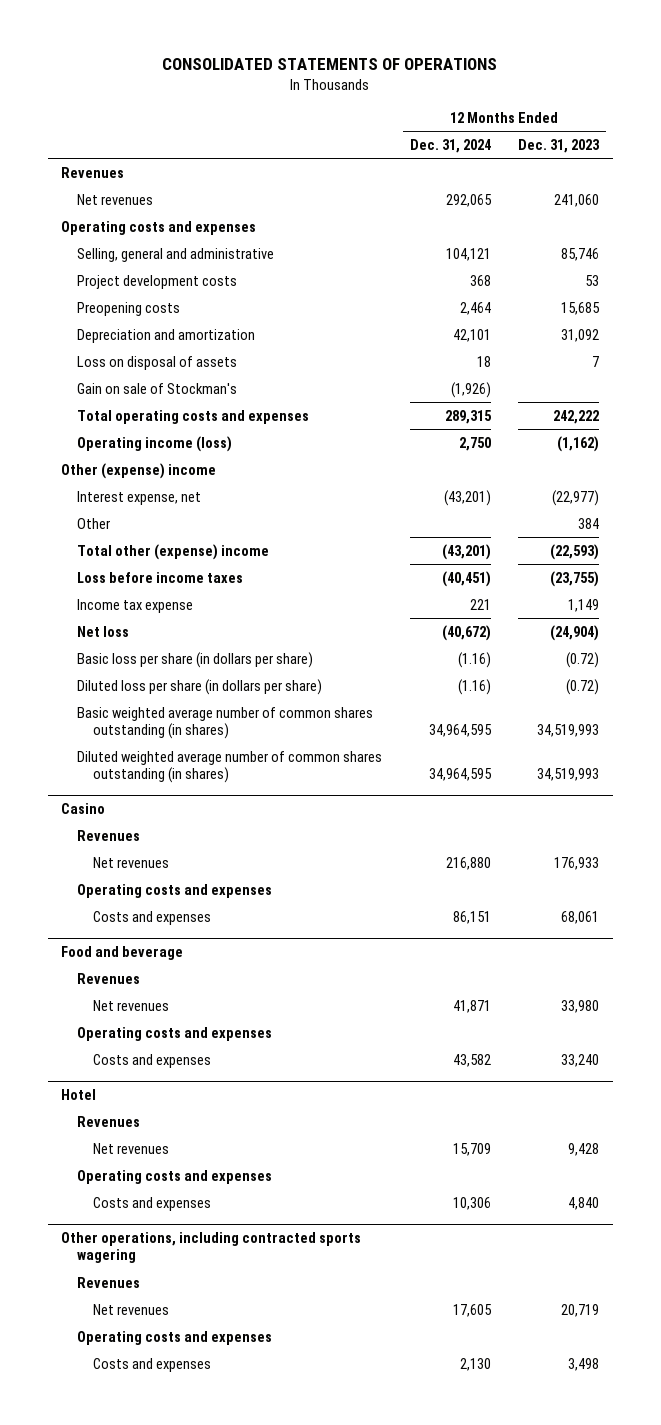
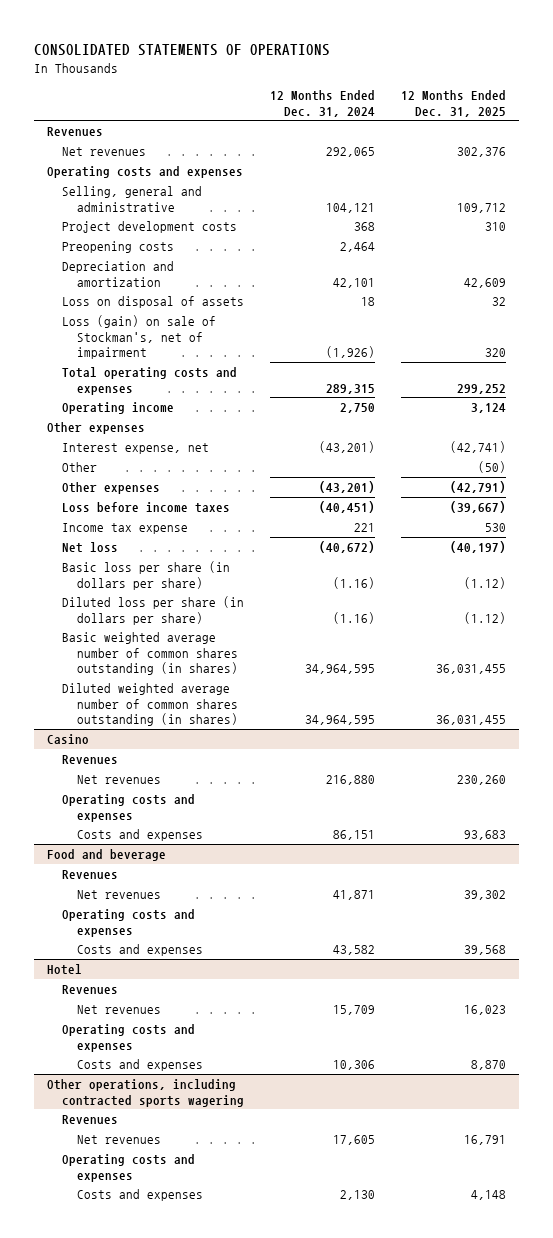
- | 12 Months Ended Dec. 31, 2024 | 12 Months Ended Dec. 31, 2023
+ | 12 Months Ended Dec. 31, 2024 | 12 Months Ended Dec. 31, 2025
- Gain on sale of Stockman's | (1,926) |
+ Loss (gain) on sale of Stockman's, net of impairment | (1,926) | 320
- Operating income (loss) | 2,750 | (1,162)
- Other (expense) income
+ Operating income | 2,750 | 3,124
+ Other expenses
- Total other (expense) income | (43,201) | (22,593)
+ Other expenses | (43,201) | (42,791)

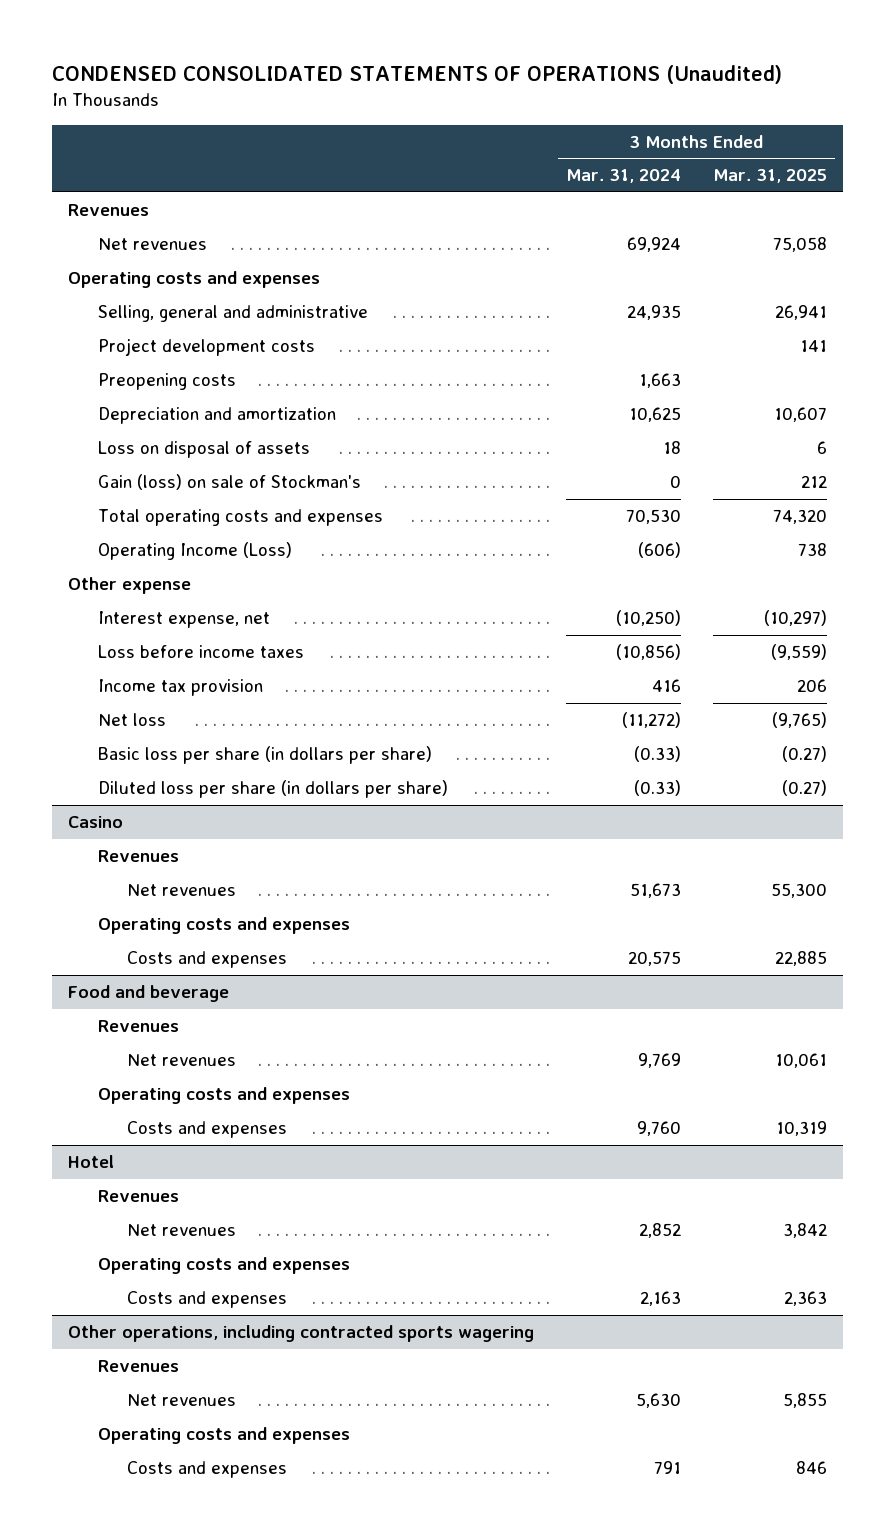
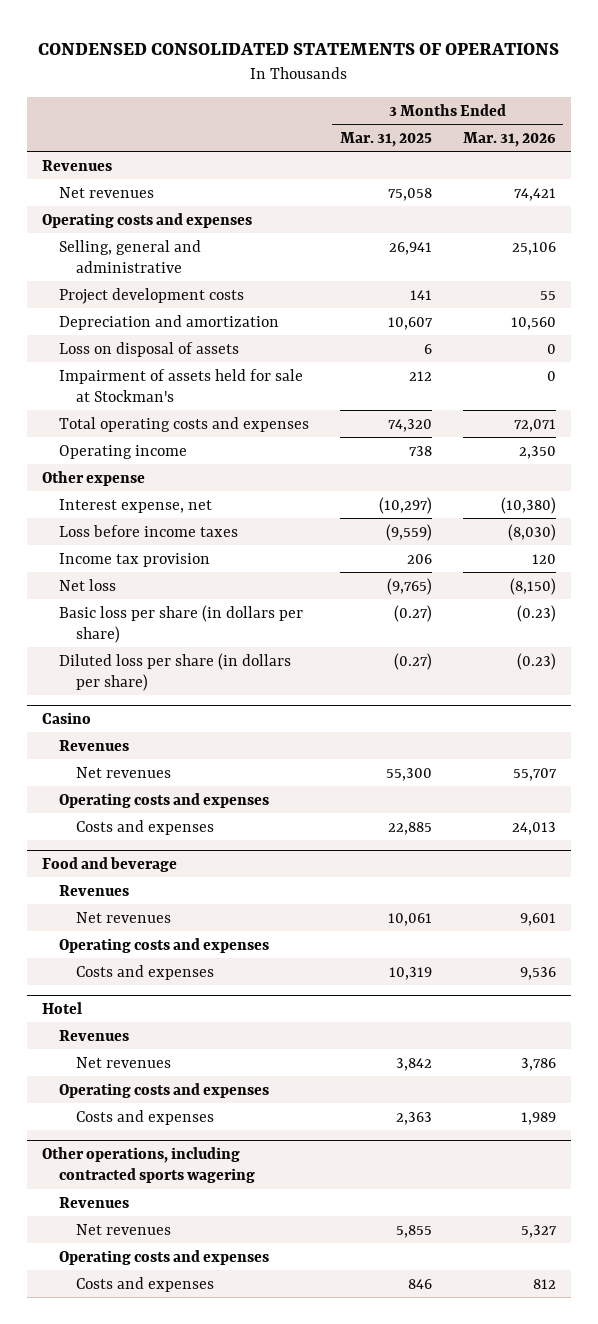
- CONDENSED CONSOLIDATED STATEMENTS OF OPERATIONS (Unaudited)
+ CONDENSED CONSOLIDATED STATEMENTS OF OPERATIONS
- | 3 Months Ended Mar. 31, 2024 | 3 Months Ended Mar. 31, 2025
+ | 3 Months Ended Mar. 31, 2025 | 3 Months Ended Mar. 31, 2026
- Preopening costs | 1,663 |
- Gain (loss) on sale of Stockman's | 0 | 212
+ Impairment of assets held for sale at Stockman's | 212 | 0
- Operating Income (Loss) | (606) | 738
+ Operating income | 738 | 2,350

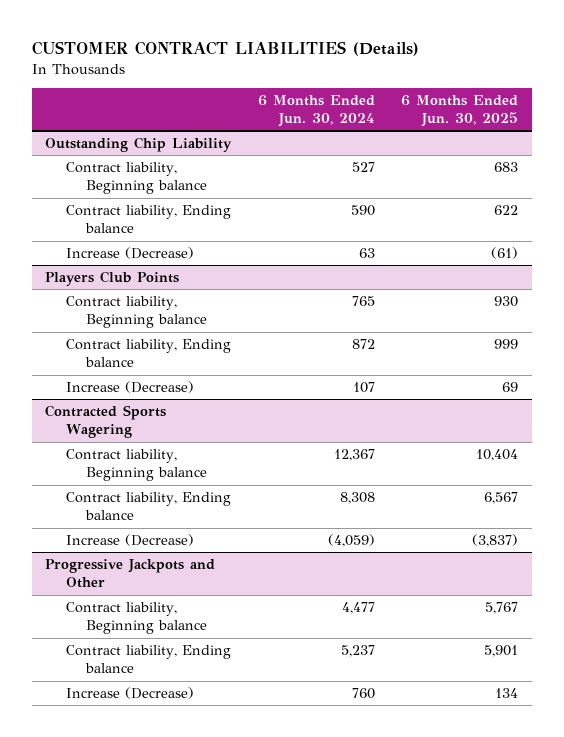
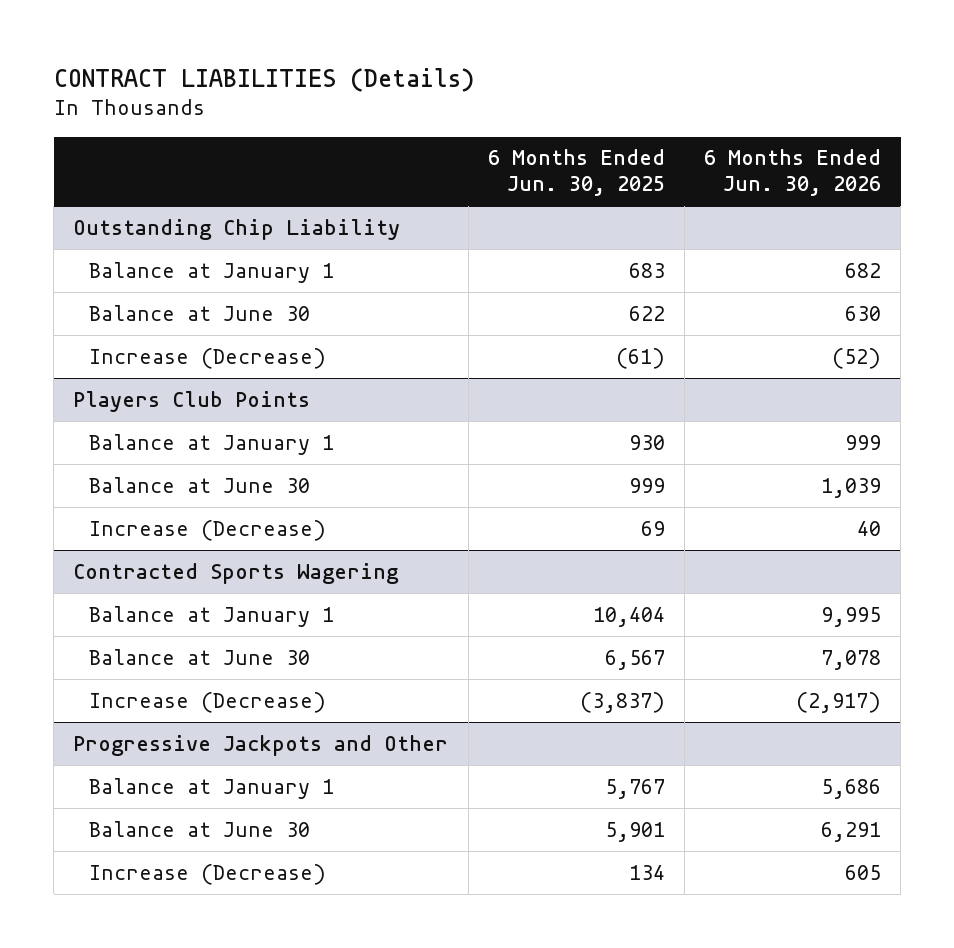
- CUSTOMER CONTRACT LIABILITIES (Details)
+ CONTRACT LIABILITIES (Details)
- | 6 Months Ended Jun. 30, 2024 | 6 Months Ended Jun. 30, 2025
+ | 6 Months Ended Jun. 30, 2025 | 6 Months Ended Jun. 30, 2026
@ Outstanding Chip Liability
- Contract liability, Beginning balance | 527 | 683
- Contract liability, Ending balance | 590 | 622
+ Balance at January 1 | 683 | 682
+ Balance at June 30 | 622 | 630
@ Players Club Points
- Contract liability, Beginning balance | 765 | 930
- Contract liability, Ending balance | 872 | 999
+ Balance at January 1 | 930 | 999
+ Balance at June 30 | 999 | 1,039
@ Contracted Sports Wagering
- Contract liability, Beginning balance | 12,367 | 10,404
- Contract liability, Ending balance | 8,308 | 6,567
+ Balance at January 1 | 10,404 | 9,995
+ Balance at June 30 | 6,567 | 7,078
@ Progressive Jackpots and Other
- Contract liability, Beginning balance | 4,477 | 5,767
- Contract liability, Ending balance | 5,237 | 5,901
+ Balance at January 1 | 5,767 | 5,686
+ Balance at June 30 | 5,901 | 6,291

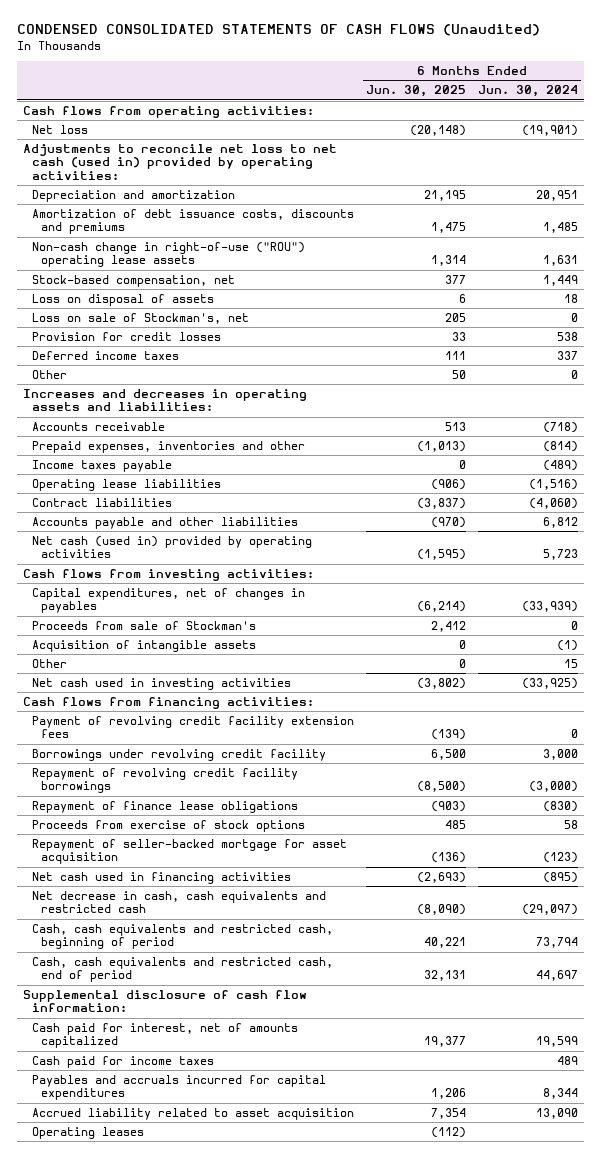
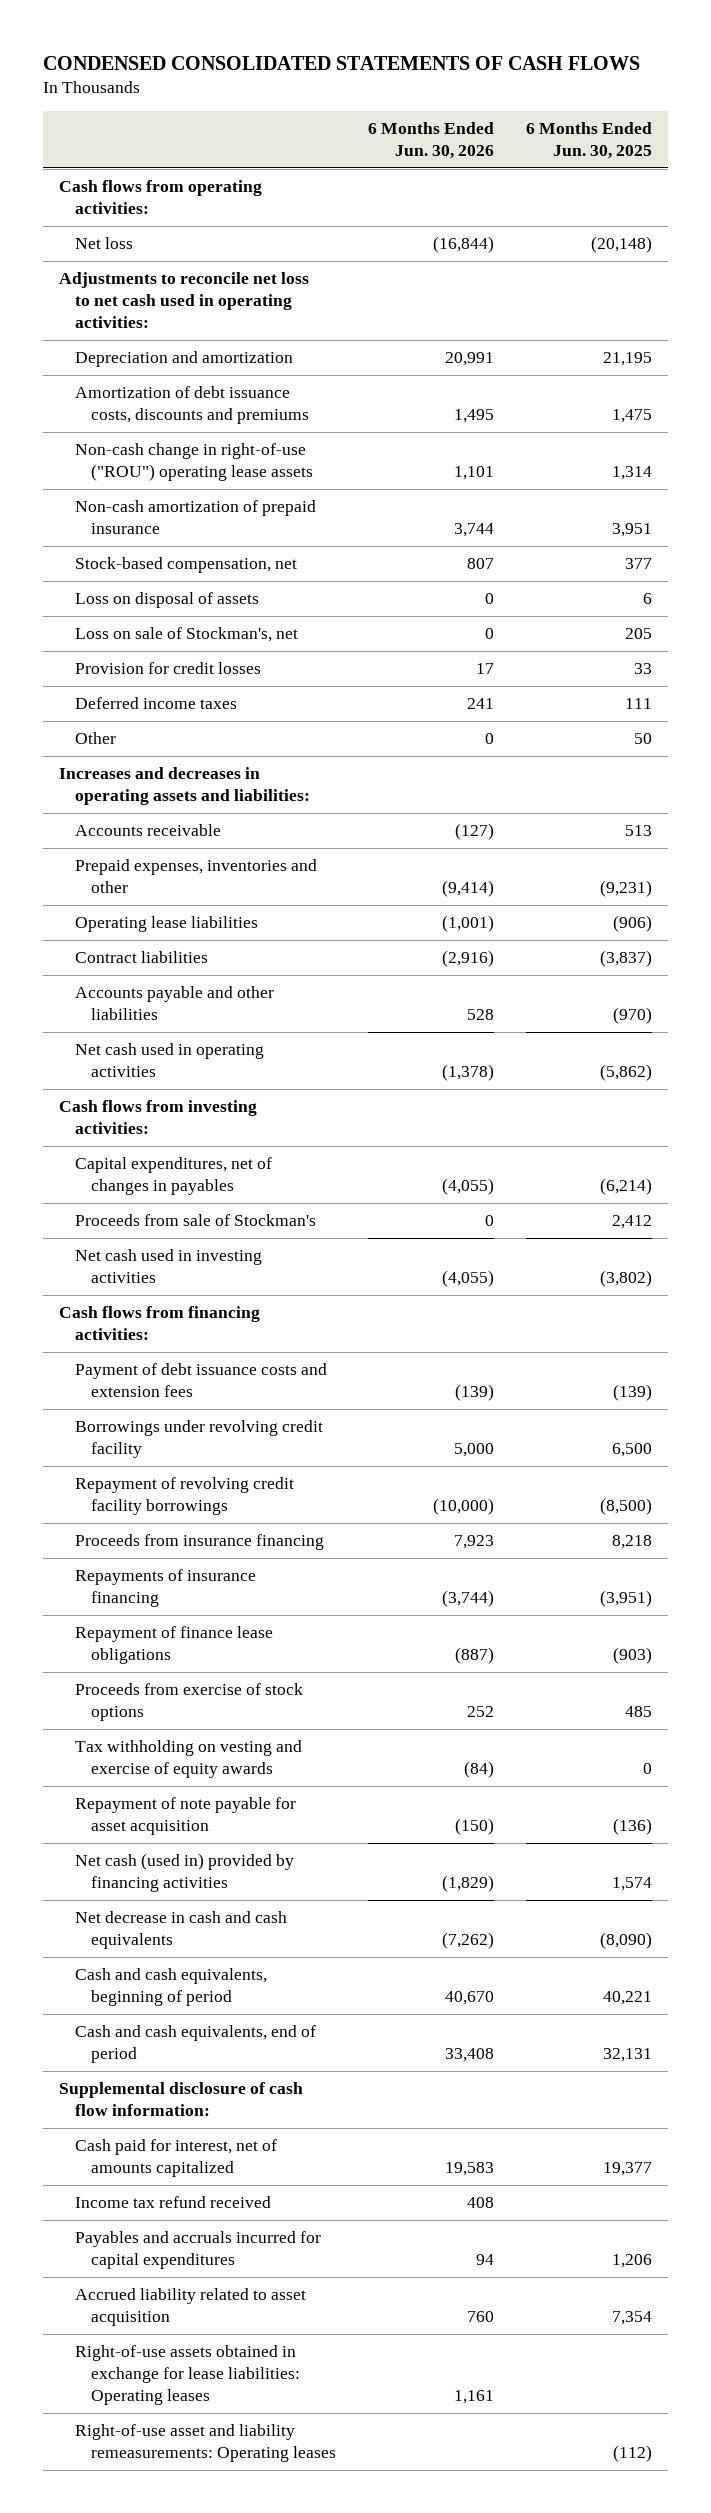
- CONDENSED CONSOLIDATED STATEMENTS OF CASH FLOWS (Unaudited)
+ CONDENSED CONSOLIDATED STATEMENTS OF CASH FLOWS
- | 6 Months Ended Jun. 30, 2025 | 6 Months Ended Jun. 30, 2024
+ | 6 Months Ended Jun. 30, 2026 | 6 Months Ended Jun. 30, 2025
- Adjustments to reconcile net loss to net cash (used in) provided by operating activities:
+ Adjustments to reconcile net loss to net cash used in operating activities:
+ Non-cash amortization of prepaid insurance | 3,744 | 3,951
- Prepaid expenses, inventories and other | (1,013) | (814)
- Income taxes payable | 0 | (489)
+ Prepaid expenses, inventories and other | (9,414) | (9,231)
- Net cash (used in) provided by operating activities | (1,595) | 5,723
+ Net cash used in operating activities | (1,378) | (5,862)
- Acquisition of intangible assets | 0 | (1)
- Other | 0 | 15
- Payment of revolving credit facility extension fees | (139) | 0
+ Payment of debt issuance costs and extension fees | (139) | (139)
+ Proceeds from insurance financing | 7,923 | 8,218
+ Repayments of insurance financing | (3,744) | (3,951)
- Repayment of seller-backed mortgage for asset acquisition | (136) | (123)
- Net cash used in financing activities | (2,693) | (895)
- Net decrease in cash, cash equivalents and restricted cash | (8,090) | (29,097)
- Cash, cash equivalents and restricted cash, beginning of period | 40,221 | 73,794
- Cash, cash equivalents and restricted cash, end of period | 32,131 | 44,697
+ Tax withholding on vesting and exercise of equity awards | (84) | 0
+ Repayment of note payable for asset acquisition | (150) | (136)
+ Net cash (used in) provided by financing activities | (1,829) | 1,574
+ Net decrease in cash and cash equivalents | (7,262) | (8,090)
+ Cash and cash equivalents, beginning of period | 40,670 | 40,221
+ Cash and cash equivalents, end of period | 33,408 | 32,131
- Cash paid for income taxes | | 489
+ Income tax refund received | 408 |
- Operating leases | (112) |
+ Right-of-use assets obtained in exchange for lease liabilities: Operating leases | 1,161 |
+ Right-of-use asset and liability remeasurements: Operating leases | | (112)

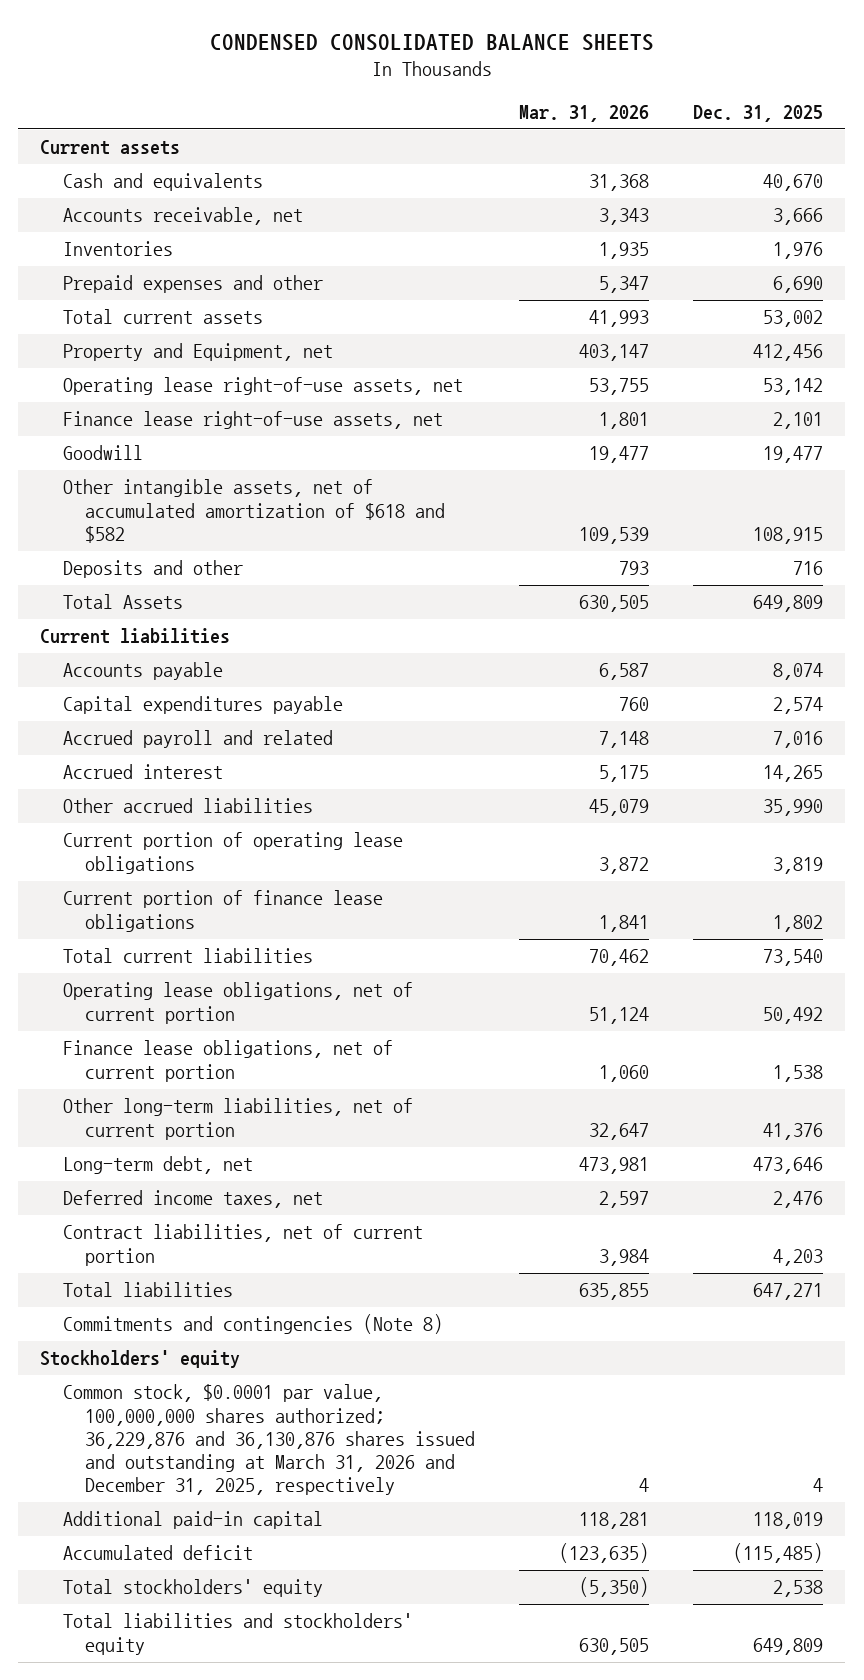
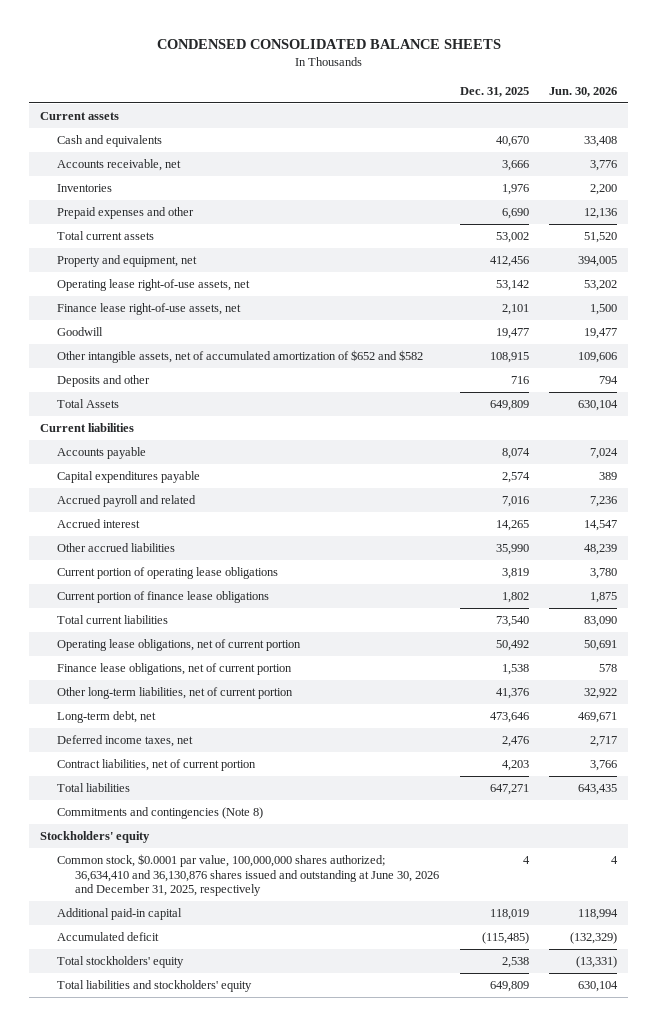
- | Mar. 31, 2026 | Dec. 31, 2025
+ | Dec. 31, 2025 | Jun. 30, 2026
- Property and Equipment, net | 403,147 | 412,456
+ Property and equipment, net | 412,456 | 394,005
- Other intangible assets, net of accumulated amortization of $618 and $582 | 109,539 | 108,915
+ Other intangible assets, net of accumulated amortization of $652 and $582 | 108,915 | 109,606
- Common stock, $0.0001 par value, 100,000,000 shares authorized; 36,229,876 and 36,130,876 shares issued and outstanding at March 31, 2026 and December 31, 2025, respectively | 4 | 4
+ Common stock, $0.0001 par value, 100,000,000 shares authorized; 36,634,410 and 36,130,876 shares issued and outstanding at June 30, 2026 and December 31, 2025, respectively | 4 | 4

